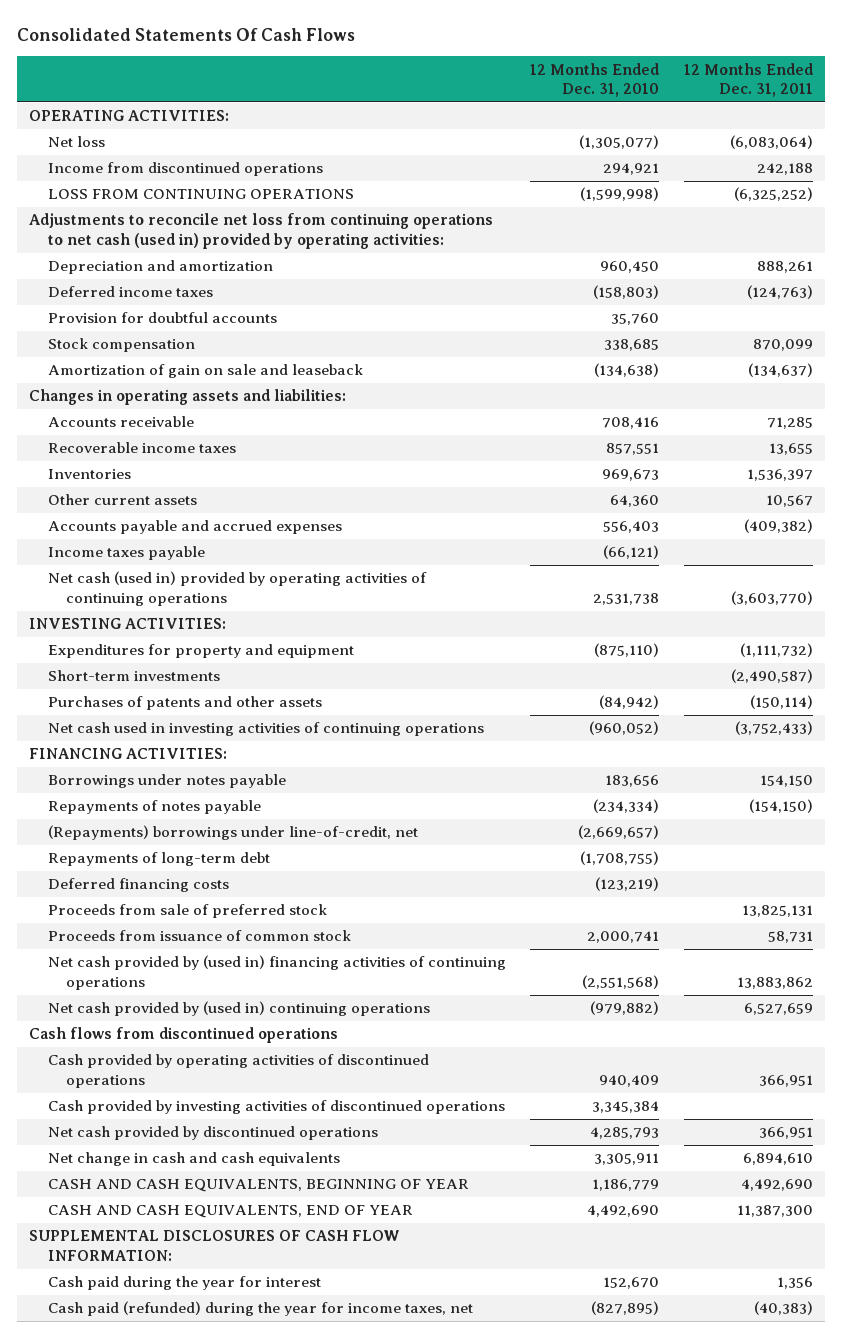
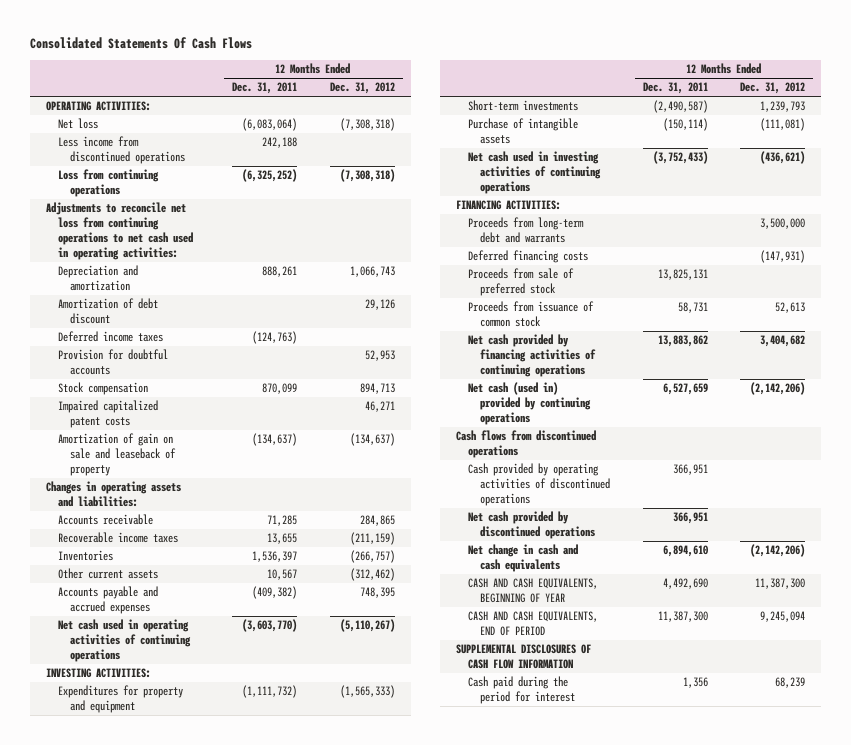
- | 12 Months Ended Dec. 31, 2010 | 12 Months Ended Dec. 31, 2011
+ | 12 Months Ended Dec. 31, 2011 | 12 Months Ended Dec. 31, 2012
- Income from discontinued operations | 294,921 | 242,188
- LOSS FROM CONTINUING OPERATIONS | (1,599,998) | (6,325,252)
- Adjustments to reconcile net loss from continuing operations to net cash (used in) provided by operating activities:
+ Less income from discontinued operations | 242,188 |
+ Loss from continuing operations | (6,325,252) | (7,308,318)
+ Adjustments to reconcile net loss from continuing operations to net cash used in operating activities:
+ Amortization of debt discount | | 29,126
- Amortization of gain on sale and leaseback | (134,638) | (134,637)
+ Impaired capitalized patent costs | | 46,271
+ Amortization of gain on sale and leaseback of property | (134,637) | (134,637)
- Income taxes payable | (66,121) |
- Net cash (used in) provided by operating activities of continuing operations | 2,531,738 | (3,603,770)
+ Net cash used in operating activities of continuing operations | (3,603,770) | (5,110,267)
- Purchases of patents and other assets | (84,942) | (150,114)
+ Purchase of intangible assets | (150,114) | (111,081)
- Borrowings under notes payable | 183,656 | 154,150
- Repayments of notes payable | (234,334) | (154,150)
- (Repayments) borrowings under line-of-credit, net | (2,669,657) |
- Repayments of long-term debt | (1,708,755) |
+ Proceeds from long-term debt and warrants | | 3,500,000
- Net cash provided by (used in) financing activities of continuing operations | (2,551,568) | 13,883,862
- Net cash provided by (used in) continuing operations | (979,882) | 6,527,659
+ Net cash provided by financing activities of continuing operations | 13,883,862 | 3,404,682
+ Net cash (used in) provided by continuing operations | 6,527,659 | (2,142,206)
- Cash provided by investing activities of discontinued operations | 3,345,384 |
- CASH AND CASH EQUIVALENTS, END OF YEAR | 4,492,690 | 11,387,300
- SUPPLEMENTAL DISCLOSURES OF CASH FLOW INFORMATION:
- Cash paid during the year for interest | 152,670 | 1,356
- Cash paid (refunded) during the year for income taxes, net | (827,895) | (40,383)
+ CASH AND CASH EQUIVALENTS, END OF PERIOD | 11,387,300 | 9,245,094
+ SUPPLEMENTAL DISCLOSURES OF CASH FLOW INFORMATION
+ Cash paid during the period for interest | 1,356 | 68,239

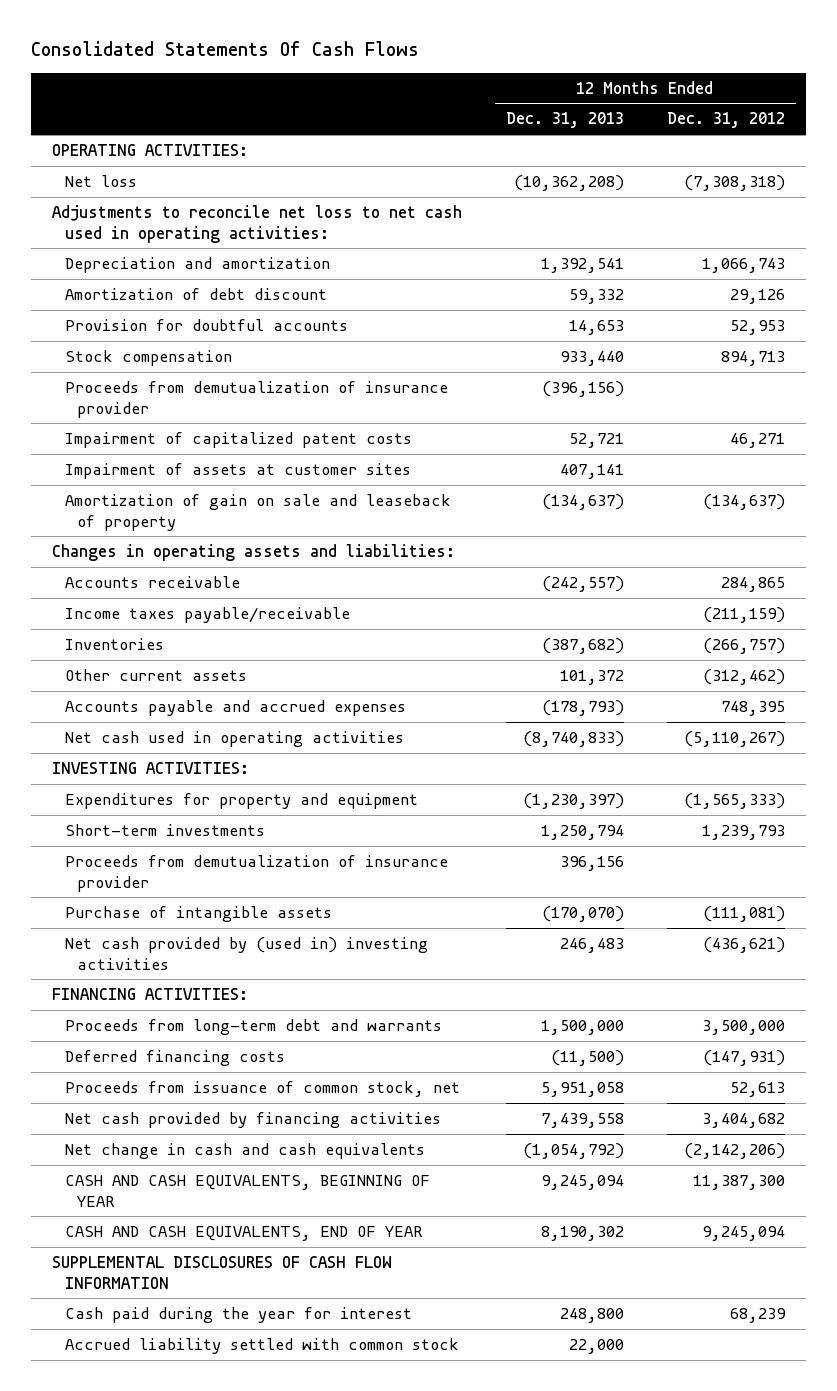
- | 12 Months Ended Dec. 31, 2011 | 12 Months Ended Dec. 31, 2012
+ | 12 Months Ended Dec. 31, 2013 | 12 Months Ended Dec. 31, 2012
- Less income from discontinued operations | 242,188 |
- Loss from continuing operations | (6,325,252) | (7,308,318)
- Adjustments to reconcile net loss from continuing operations to net cash used in operating activities:
+ Adjustments to reconcile net loss to net cash used in operating activities:
- Deferred income taxes | (124,763) |
- Impaired capitalized patent costs | | 46,271
+ Proceeds from demutualization of insurance provider | (396,156) |
+ Impairment of capitalized patent costs | 52,721 | 46,271
+ Impairment of assets at customer sites | 407,141 |
- Recoverable income taxes | 13,655 | (211,159)
+ Income taxes payable/receivable | | (211,159)
- Net cash used in operating activities of continuing operations | (3,603,770) | (5,110,267)
+ Net cash used in operating activities | (8,740,833) | (5,110,267)
+ Proceeds from demutualization of insurance provider | 396,156 |
- Net cash used in investing activities of continuing operations | (3,752,433) | (436,621)
+ Net cash provided by (used in) investing activities | 246,483 | (436,621)
- Proceeds from sale of preferred stock | 13,825,131 |
- Proceeds from issuance of common stock | 58,731 | 52,613
- Net cash provided by financing activities of continuing operations | 13,883,862 | 3,404,682
- Net cash (used in) provided by continuing operations | 6,527,659 | (2,142,206)
- Cash flows from discontinued operations
- Cash provided by operating activities of discontinued operations | 366,951 |
- Net cash provided by discontinued operations | 366,951 |
+ Proceeds from issuance of common stock, net | 5,951,058 | 52,613
+ Net cash provided by financing activities | 7,439,558 | 3,404,682
- CASH AND CASH EQUIVALENTS, END OF PERIOD | 11,387,300 | 9,245,094
+ CASH AND CASH EQUIVALENTS, END OF YEAR | 8,190,302 | 9,245,094
- Cash paid during the period for interest | 1,356 | 68,239
+ Cash paid during the year for interest | 248,800 | 68,239
+ Accrued liability settled with common stock | 22,000 |

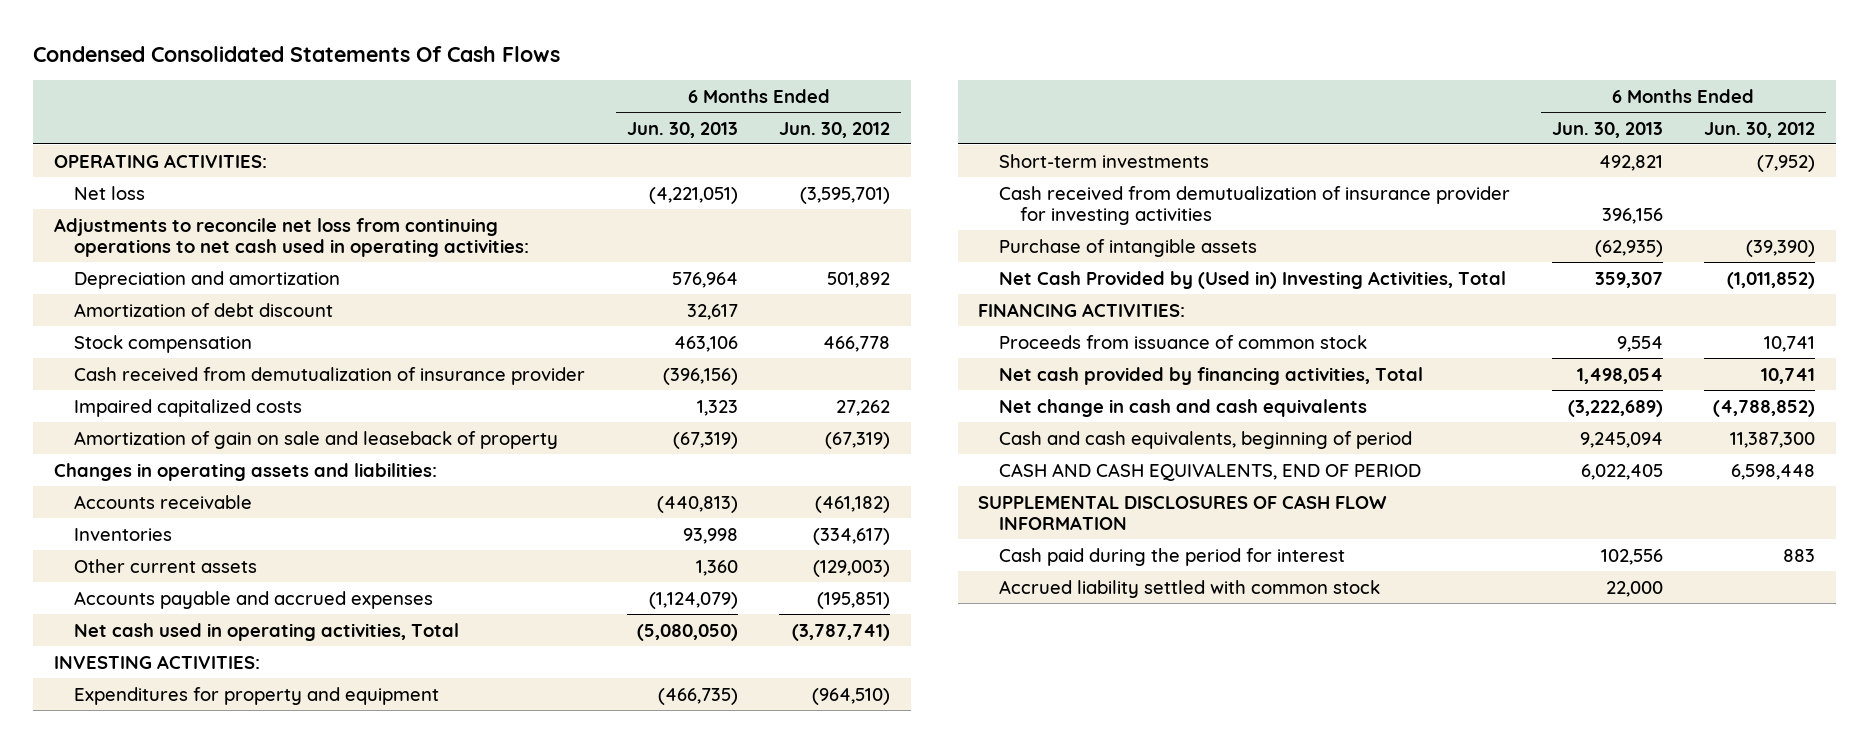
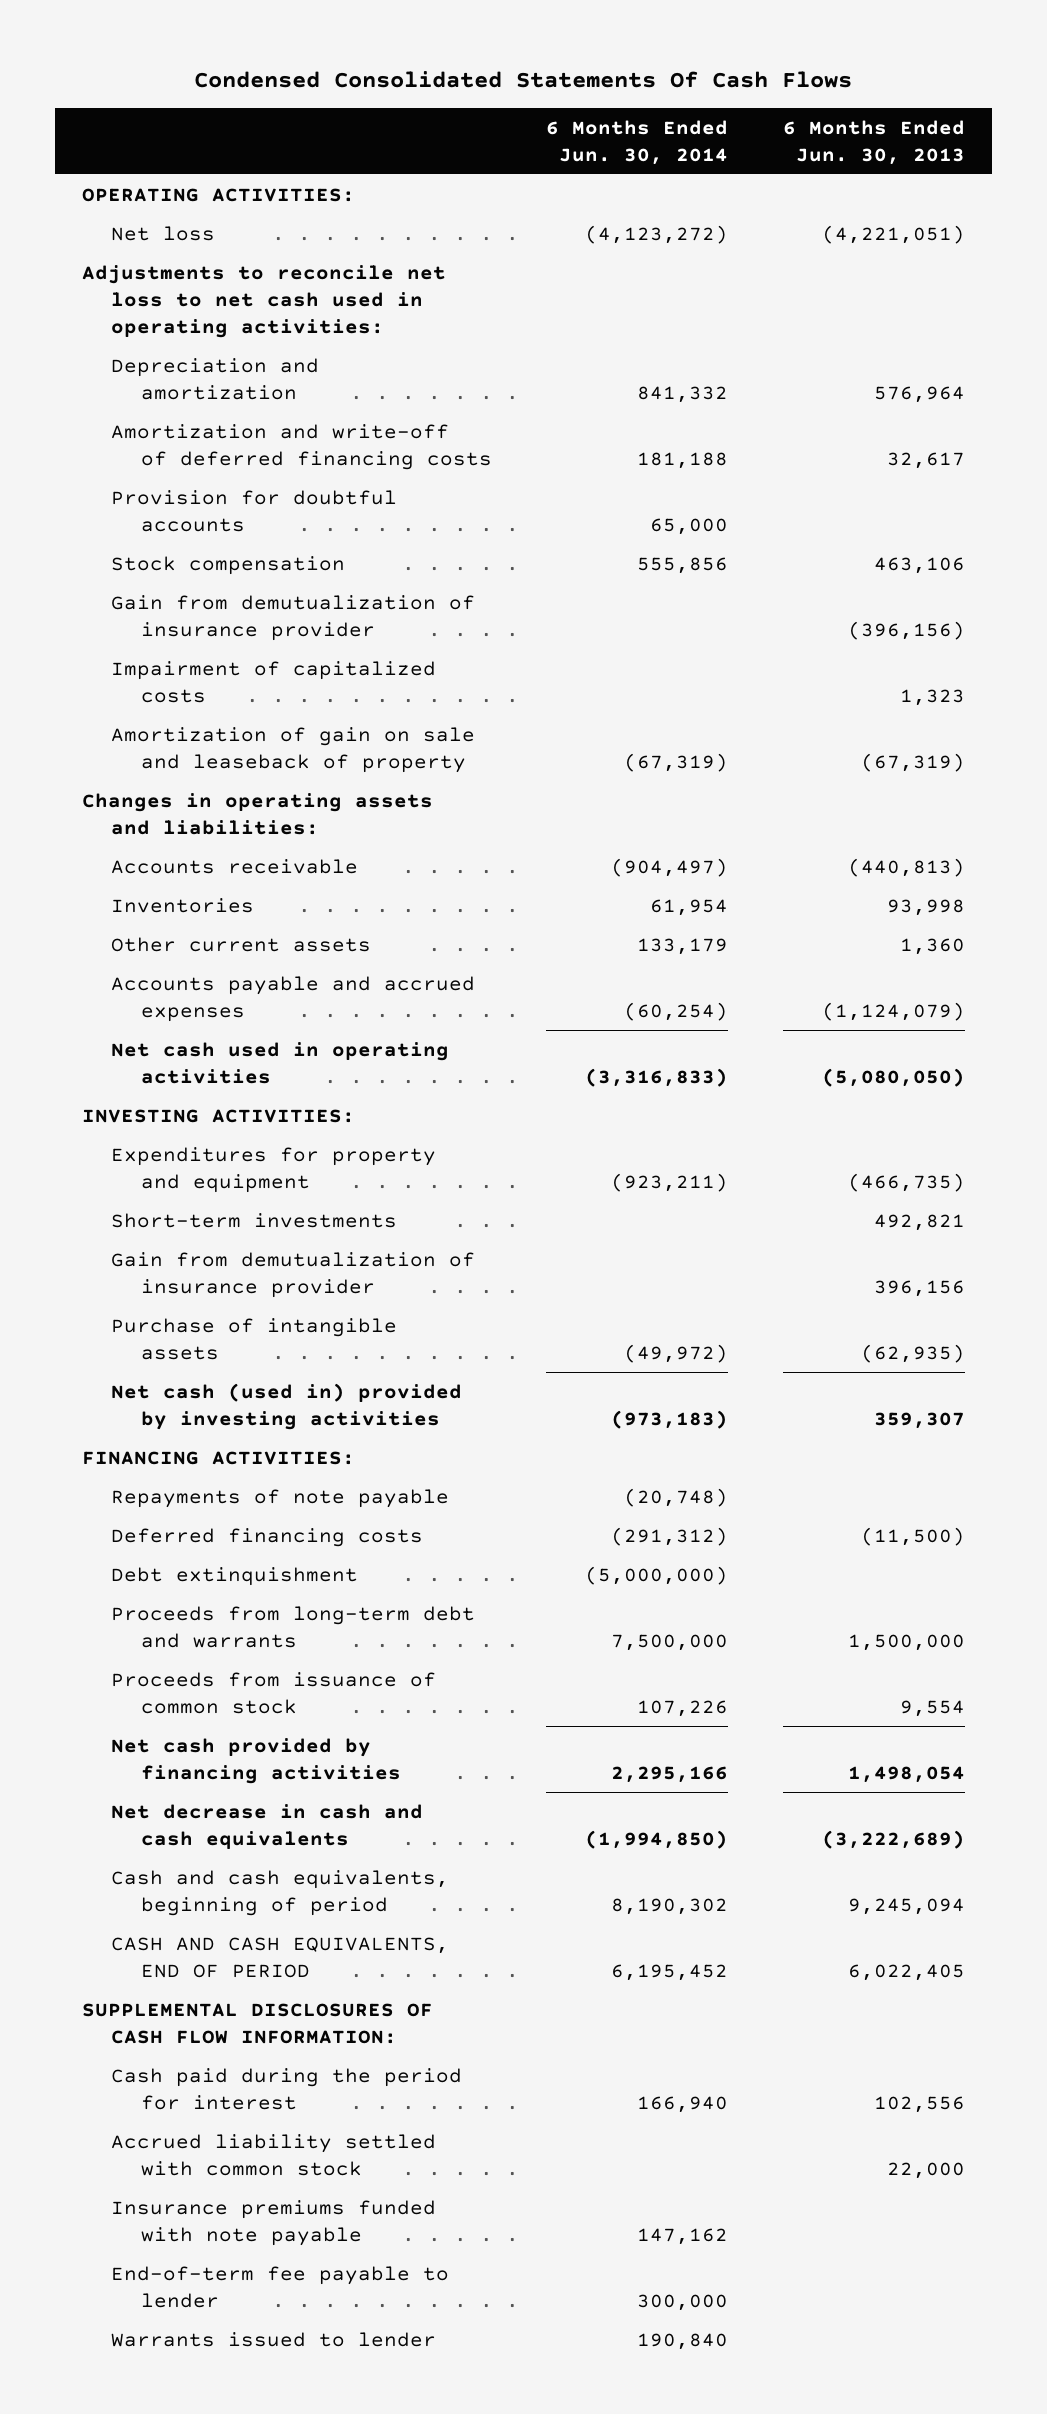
- | 6 Months Ended Jun. 30, 2013 | 6 Months Ended Jun. 30, 2012
+ | 6 Months Ended Jun. 30, 2014 | 6 Months Ended Jun. 30, 2013
- Adjustments to reconcile net loss from continuing operations to net cash used in operating activities:
+ Adjustments to reconcile net loss to net cash used in operating activities:
- Amortization of debt discount | 32,617 |
+ Amortization and write-off of deferred financing costs | 181,188 | 32,617
+ Provision for doubtful accounts | 65,000 |
- Cash received from demutualization of insurance provider | (396,156) |
- Impaired capitalized costs | 1,323 | 27,262
+ Gain from demutualization of insurance provider | | (396,156)
+ Impairment of capitalized costs | | 1,323
- Net cash used in operating activities, Total | (5,080,050) | (3,787,741)
+ Net cash used in operating activities | (3,316,833) | (5,080,050)
- Cash received from demutualization of insurance provider for investing activities | 396,156 |
+ Gain from demutualization of insurance provider | | 396,156
- Net Cash Provided by (Used in) Investing Activities, Total | 359,307 | (1,011,852)
+ Net cash (used in) provided by investing activities | (973,183) | 359,307
+ Repayments of note payable | (20,748) |
+ Deferred financing costs | (291,312) | (11,500)
+ Debt extinquishment | (5,000,000) |
+ Proceeds from long-term debt and warrants | 7,500,000 | 1,500,000
- Net cash provided by financing activities, Total | 1,498,054 | 10,741
- Net change in cash and cash equivalents | (3,222,689) | (4,788,852)
+ Net cash provided by financing activities | 2,295,166 | 1,498,054
+ Net decrease in cash and cash equivalents | (1,994,850) | (3,222,689)
- SUPPLEMENTAL DISCLOSURES OF CASH FLOW INFORMATION
+ SUPPLEMENTAL DISCLOSURES OF CASH FLOW INFORMATION:
+ Insurance premiums funded with note payable | 147,162 |
+ End-of-term fee payable to lender | 300,000 |
+ Warrants issued to lender | 190,840 |

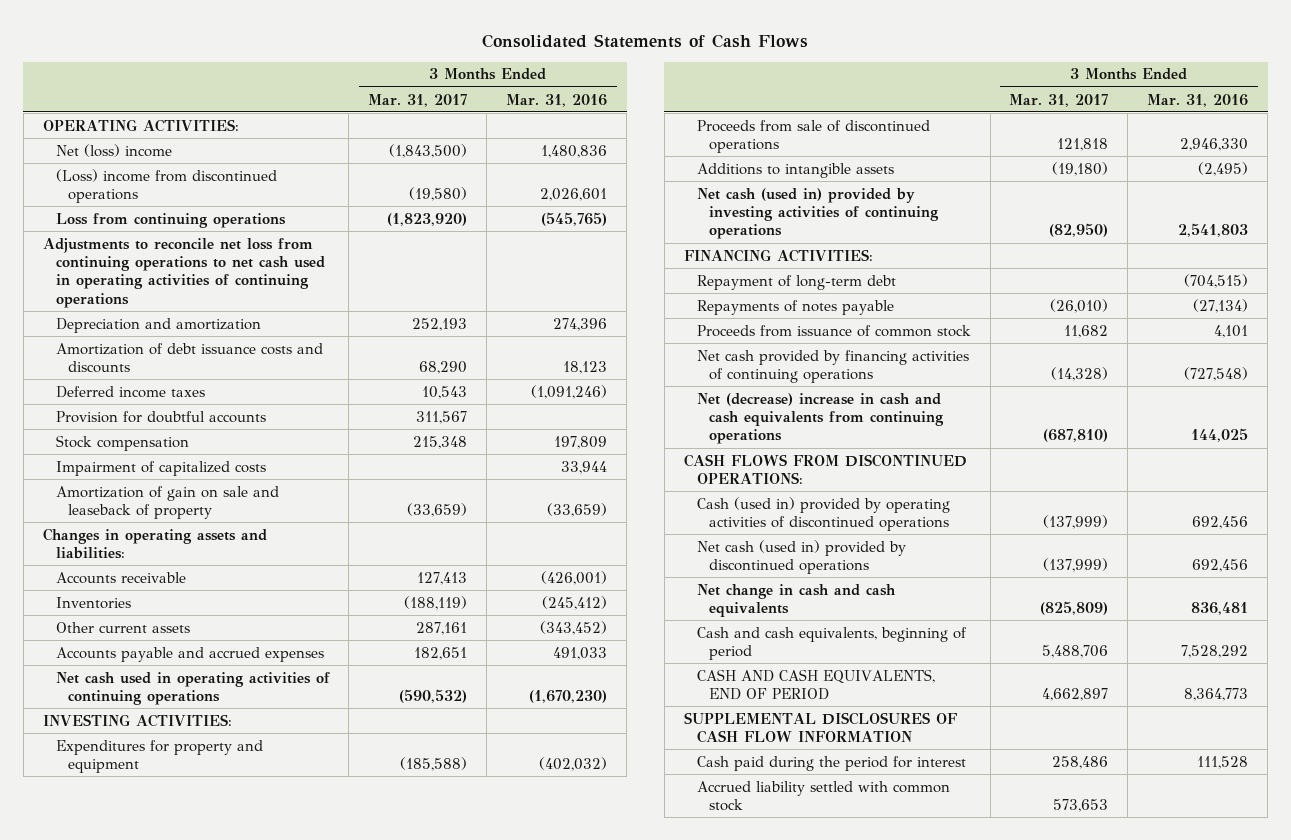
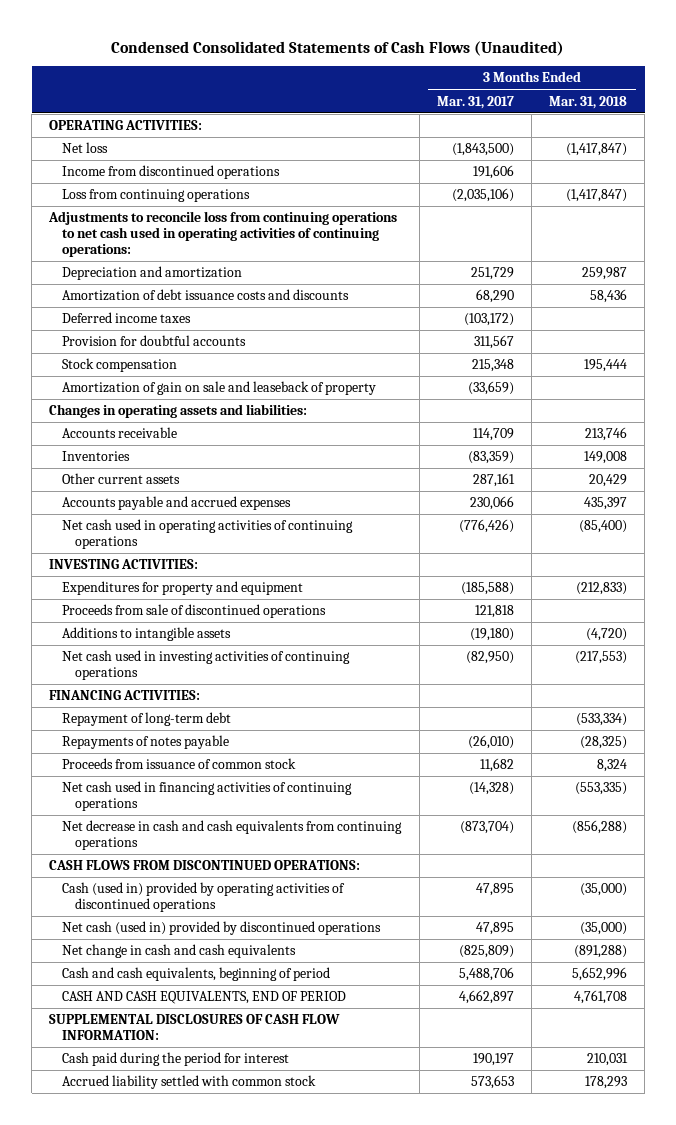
- Consolidated Statements of Cash Flows
+ Condensed Consolidated Statements of Cash Flows (Unaudited)
- | 3 Months Ended Mar. 31, 2017 | 3 Months Ended Mar. 31, 2016
+ | 3 Months Ended Mar. 31, 2017 | 3 Months Ended Mar. 31, 2018
- Net (loss) income | (1,843,500) | 1,480,836
- (Loss) income from discontinued operations | (19,580) | 2,026,601
- Loss from continuing operations | (1,823,920) | (545,765)
- Adjustments to reconcile net loss from continuing operations to net cash used in operating activities of continuing operations
- Depreciation and amortization | 252,193 | 274,396
+ Net loss | (1,843,500) | (1,417,847)
+ Income from discontinued operations | 191,606 |
+ Loss from continuing operations | (2,035,106) | (1,417,847)
+ Adjustments to reconcile loss from continuing operations to net cash used in operating activities of continuing operations:
+ Depreciation and amortization | 251,729 | 259,987
- Deferred income taxes | 10,543 | (1,091,246)
+ Deferred income taxes | (103,172) |
- Impairment of capitalized costs | | 33,944
- Accounts receivable | 127,413 | (426,001)
- Inventories | (188,119) | (245,412)
+ Accounts receivable | 114,709 | 213,746
+ Inventories | (83,359) | 149,008
- Accounts payable and accrued expenses | 182,651 | 491,033
- Net cash used in operating activities of continuing operations | (590,532) | (1,670,230)
+ Accounts payable and accrued expenses | 230,066 | 435,397
+ Net cash used in operating activities of continuing operations | (776,426) | (85,400)
- Net cash (used in) provided by investing activities of continuing operations | (82,950) | 2,541,803
+ Net cash used in investing activities of continuing operations | (82,950) | (217,553)
- Net cash provided by financing activities of continuing operations | (14,328) | (727,548)
- Net (decrease) increase in cash and cash equivalents from continuing operations | (687,810) | 144,025
+ Net cash used in financing activities of continuing operations | (14,328) | (553,335)
+ Net decrease in cash and cash equivalents from continuing operations | (873,704) | (856,288)
- Cash (used in) provided by operating activities of discontinued operations | (137,999) | 692,456
- Net cash (used in) provided by discontinued operations | (137,999) | 692,456
+ Cash (used in) provided by operating activities of discontinued operations | 47,895 | (35,000)
+ Net cash (used in) provided by discontinued operations | 47,895 | (35,000)
- SUPPLEMENTAL DISCLOSURES OF CASH FLOW INFORMATION
- Cash paid during the period for interest | 258,486 | 111,528
+ SUPPLEMENTAL DISCLOSURES OF CASH FLOW INFORMATION:
+ Cash paid during the period for interest | 190,197 | 210,031

